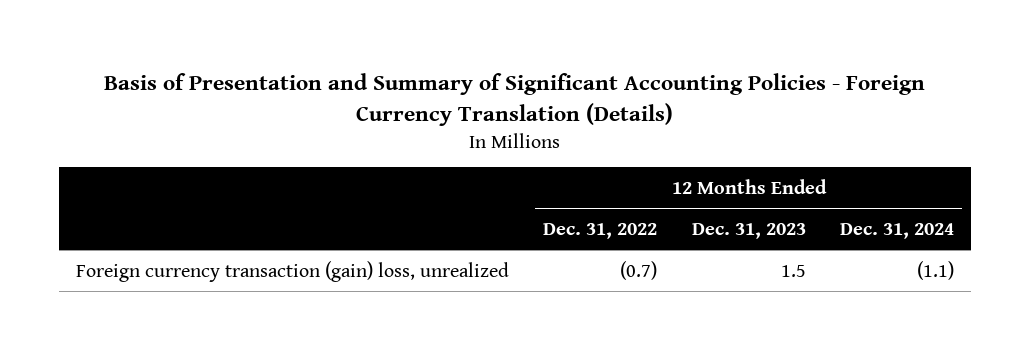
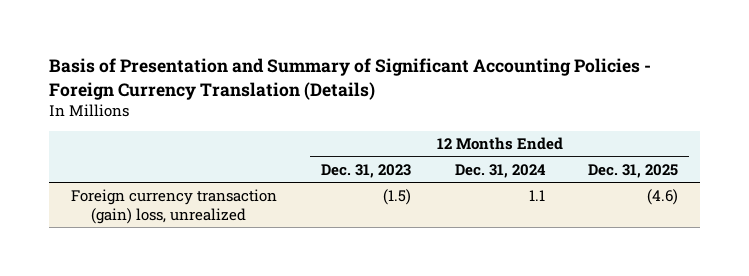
- | 12 Months Ended Dec. 31, 2022 | 12 Months Ended Dec. 31, 2023 | 12 Months Ended Dec. 31, 2024
+ | 12 Months Ended Dec. 31, 2023 | 12 Months Ended Dec. 31, 2024 | 12 Months Ended Dec. 31, 2025
- Foreign currency transaction (gain) loss, unrealized | (0.7) | 1.5 | (1.1)
+ Foreign currency transaction (gain) loss, unrealized | (1.5) | 1.1 | (4.6)

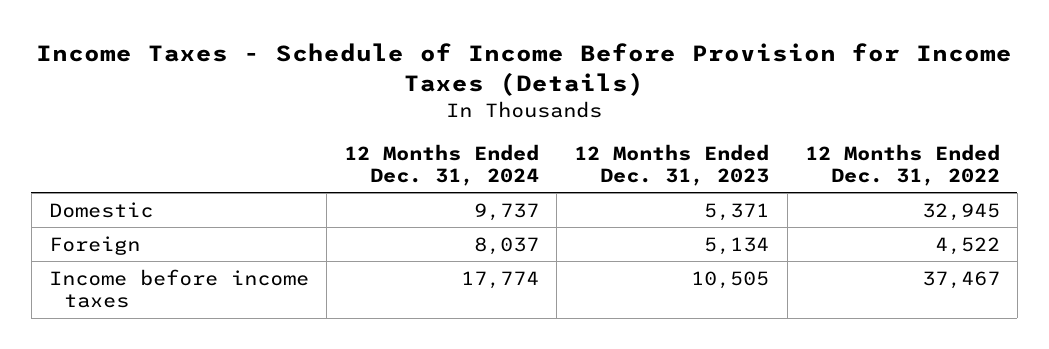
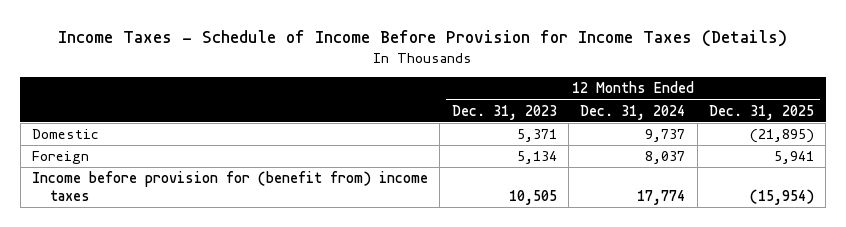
- | 12 Months Ended Dec. 31, 2024 | 12 Months Ended Dec. 31, 2023 | 12 Months Ended Dec. 31, 2022
+ | 12 Months Ended Dec. 31, 2023 | 12 Months Ended Dec. 31, 2024 | 12 Months Ended Dec. 31, 2025
- Income before income taxes | 17,774 | 10,505 | 37,467
+ Income before provision for (benefit from) income taxes | 10,505 | 17,774 | (15,954)

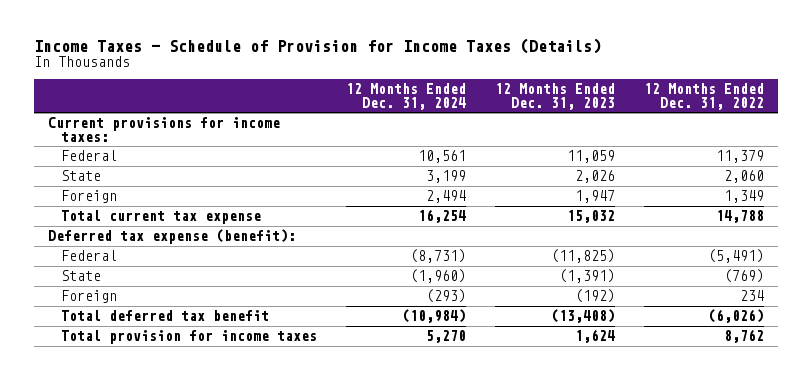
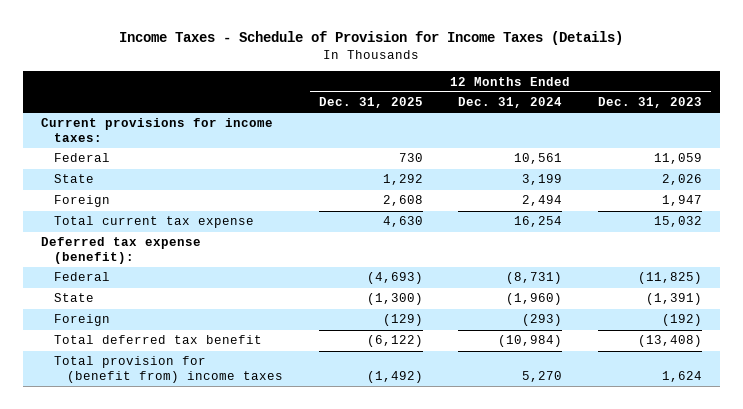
- | 12 Months Ended Dec. 31, 2024 | 12 Months Ended Dec. 31, 2023 | 12 Months Ended Dec. 31, 2022
+ | 12 Months Ended Dec. 31, 2025 | 12 Months Ended Dec. 31, 2024 | 12 Months Ended Dec. 31, 2023
- Total provision for income taxes | 5,270 | 1,624 | 8,762
+ Total provision for (benefit from) income taxes | (1,492) | 5,270 | 1,624

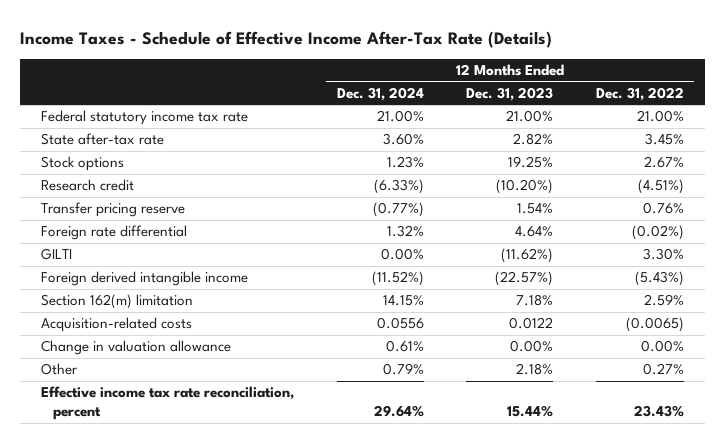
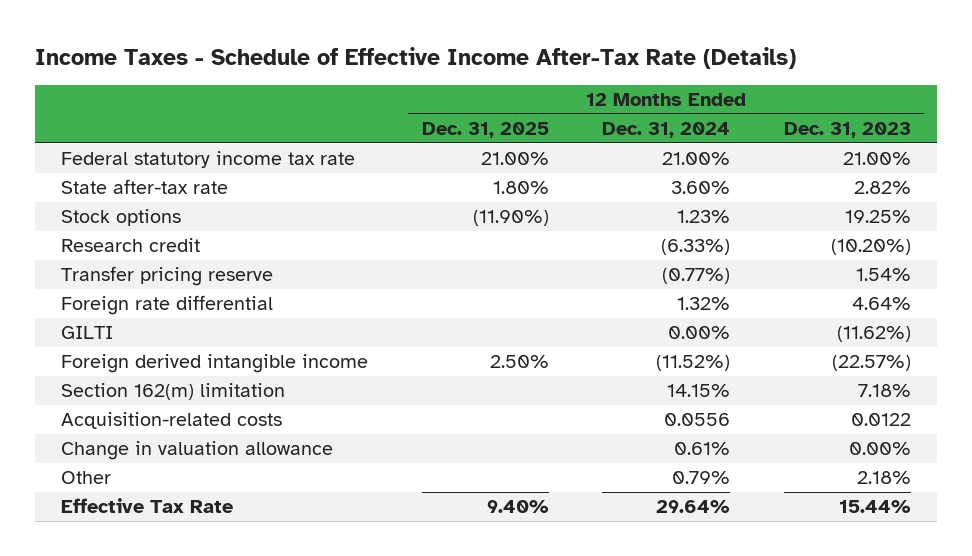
- | 12 Months Ended Dec. 31, 2024 | 12 Months Ended Dec. 31, 2023 | 12 Months Ended Dec. 31, 2022
+ | 12 Months Ended Dec. 31, 2025 | 12 Months Ended Dec. 31, 2024 | 12 Months Ended Dec. 31, 2023
- Effective income tax rate reconciliation, percent | 29.64% | 15.44% | 23.43%
+ Effective Tax Rate | 9.40% | 29.64% | 15.44%

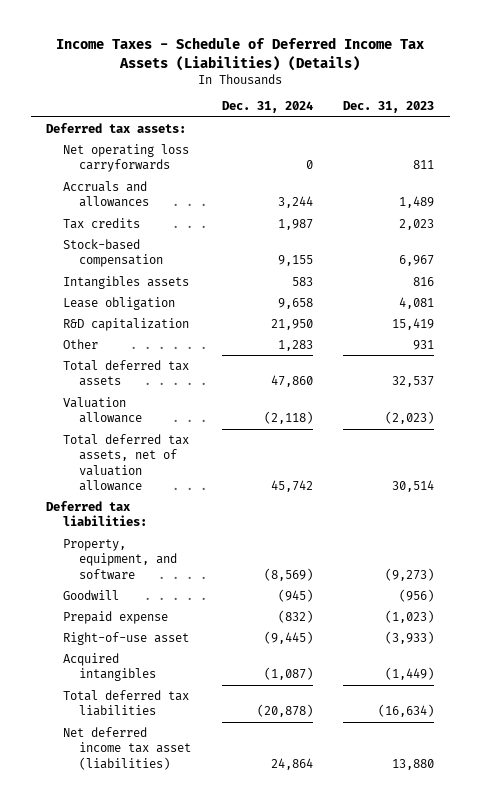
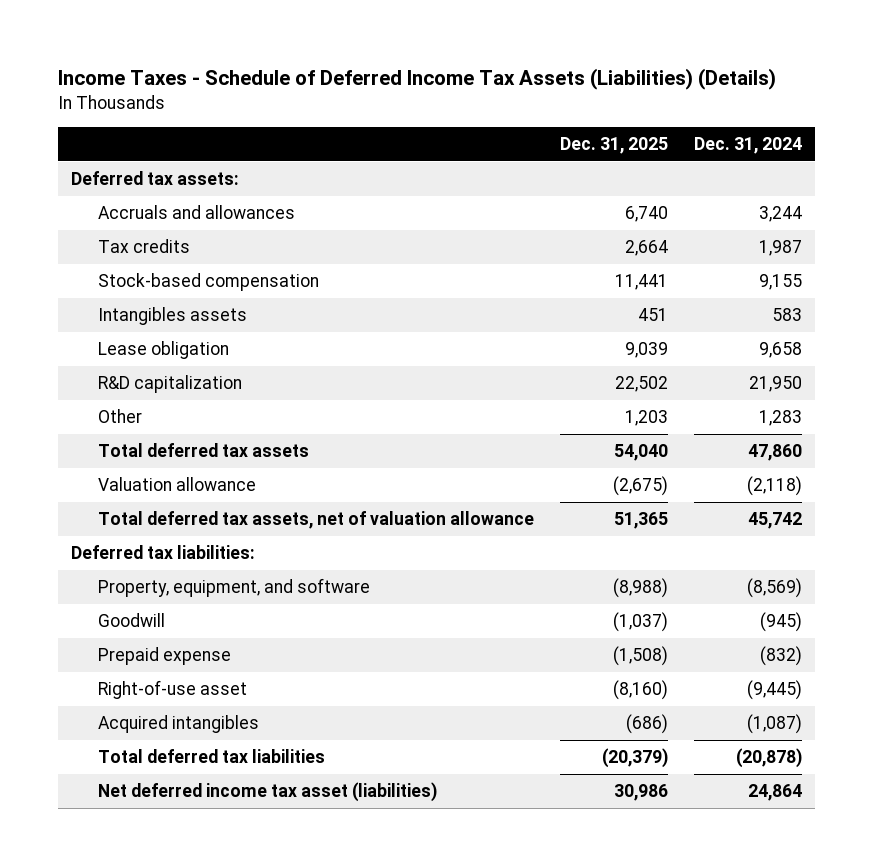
- | Dec. 31, 2024 | Dec. 31, 2023
+ | Dec. 31, 2025 | Dec. 31, 2024
- Net operating loss carryforwards | 0 | 811

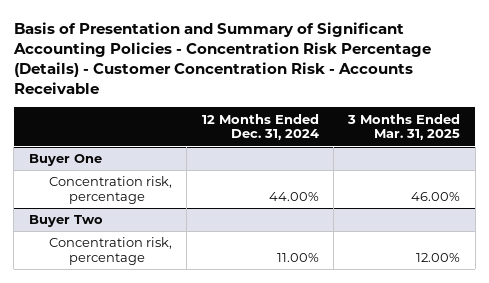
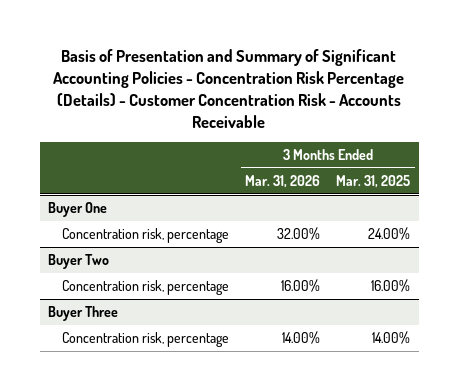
- | 12 Months Ended Dec. 31, 2024 | 3 Months Ended Mar. 31, 2025
+ | 3 Months Ended Mar. 31, 2026 | 3 Months Ended Mar. 31, 2025
@ Buyer One
- Concentration risk, percentage | 44.00% | 46.00%
+ Concentration risk, percentage | 32.00% | 24.00%
@ Buyer Two
- Concentration risk, percentage | 11.00% | 12.00%
+ Concentration risk, percentage | 16.00% | 16.00%
+ Buyer Three
+ Concentration risk, percentage | 14.00% | 14.00%

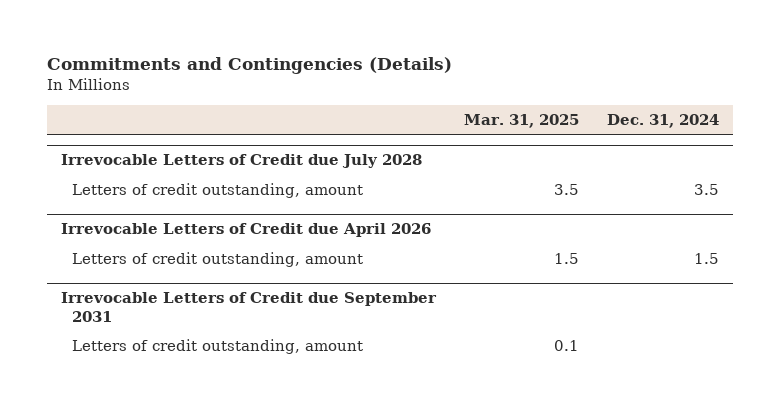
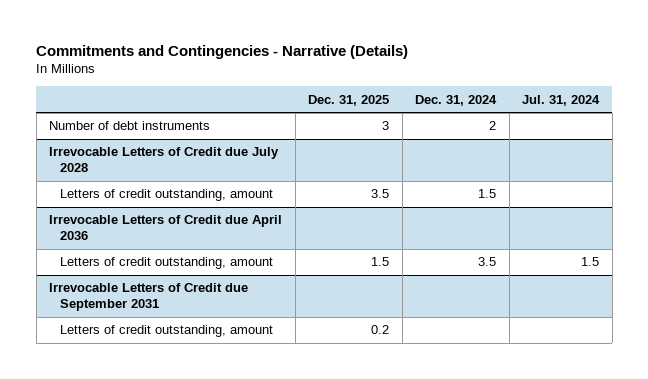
- Commitments and Contingencies (Details)
+ Commitments and Contingencies - Narrative (Details)
- | Mar. 31, 2025 | Dec. 31, 2024
+ | Dec. 31, 2025 | Dec. 31, 2024 | Jul. 31, 2024
+ Number of debt instruments | 3 | 2 |
@ Irrevocable Letters of Credit due July 2028
- Letters of credit outstanding, amount | 3.5 | 3.5
- Irrevocable Letters of Credit due April 2026
+ Irrevocable Letters of Credit due April 2036
+ Letters of credit outstanding, amount | 1.5 | 3.5 | 1.5

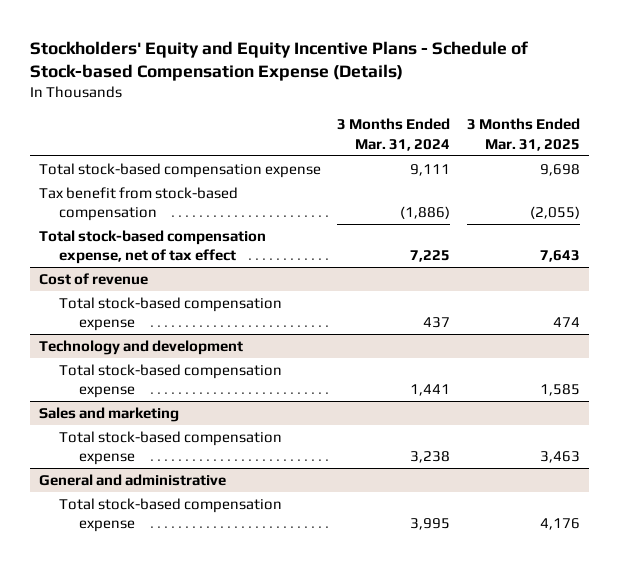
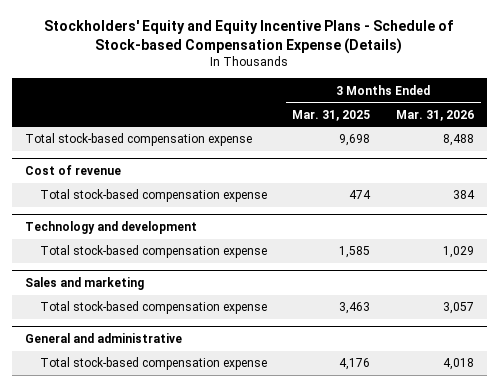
- | 3 Months Ended Mar. 31, 2024 | 3 Months Ended Mar. 31, 2025
+ | 3 Months Ended Mar. 31, 2025 | 3 Months Ended Mar. 31, 2026
- Tax benefit from stock-based compensation | (1,886) | (2,055)
- Total stock-based compensation expense, net of tax effect | 7,225 | 7,643

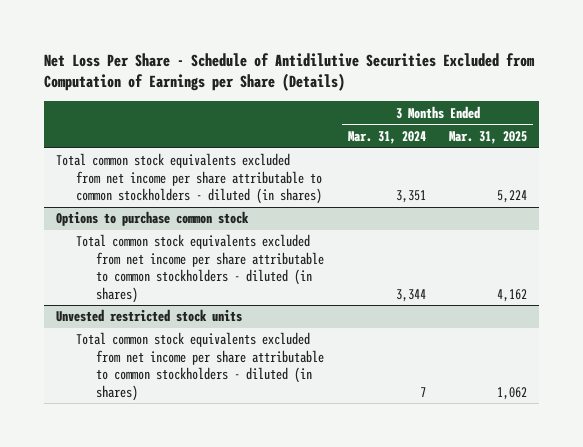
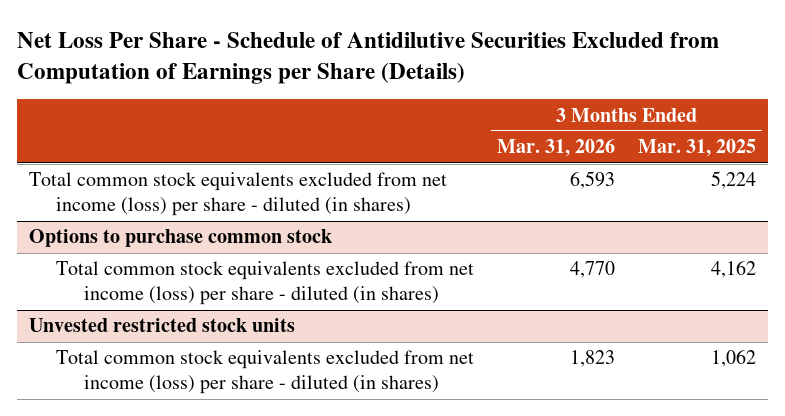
- | 3 Months Ended Mar. 31, 2024 | 3 Months Ended Mar. 31, 2025
+ | 3 Months Ended Mar. 31, 2026 | 3 Months Ended Mar. 31, 2025
- Total common stock equivalents excluded from net income per share attributable to common stockholders - diluted (in shares) | 3,351 | 5,224
+ Total common stock equivalents excluded from net income (loss) per share - diluted (in shares) | 6,593 | 5,224
@ Options to purchase common stock
- Total common stock equivalents excluded from net income per share attributable to common stockholders - diluted (in shares) | 3,344 | 4,162
+ Total common stock equivalents excluded from net income (loss) per share - diluted (in shares) | 4,770 | 4,162
@ Unvested restricted stock units
- Total common stock equivalents excluded from net income per share attributable to common stockholders - diluted (in shares) | 7 | 1,062
+ Total common stock equivalents excluded from net income (loss) per share - diluted (in shares) | 1,823 | 1,062

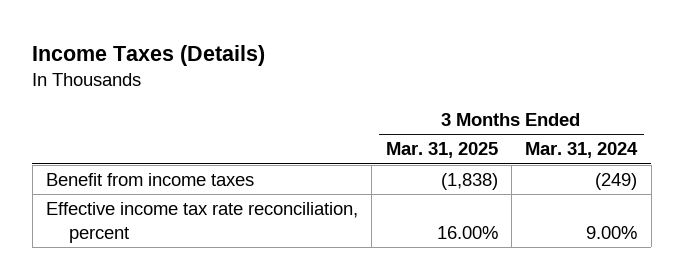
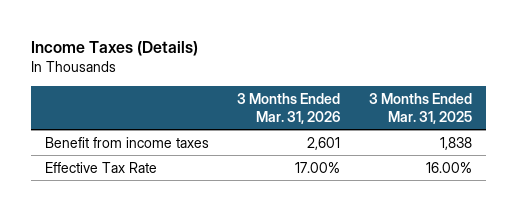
- | 3 Months Ended Mar. 31, 2025 | 3 Months Ended Mar. 31, 2024
+ | 3 Months Ended Mar. 31, 2026 | 3 Months Ended Mar. 31, 2025
- Benefit from income taxes | (1,838) | (249)
- Effective income tax rate reconciliation, percent | 16.00% | 9.00%
+ Benefit from income taxes | 2,601 | 1,838
+ Effective Tax Rate | 17.00% | 16.00%

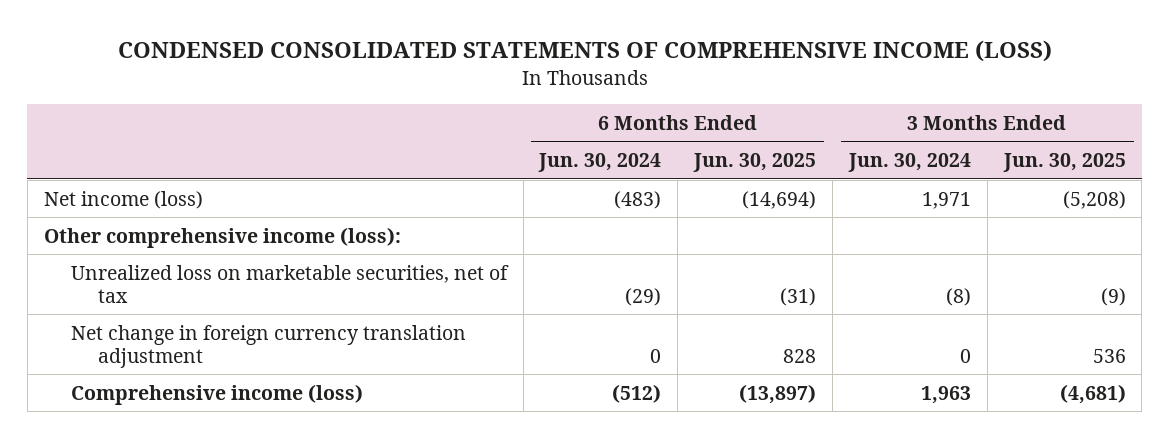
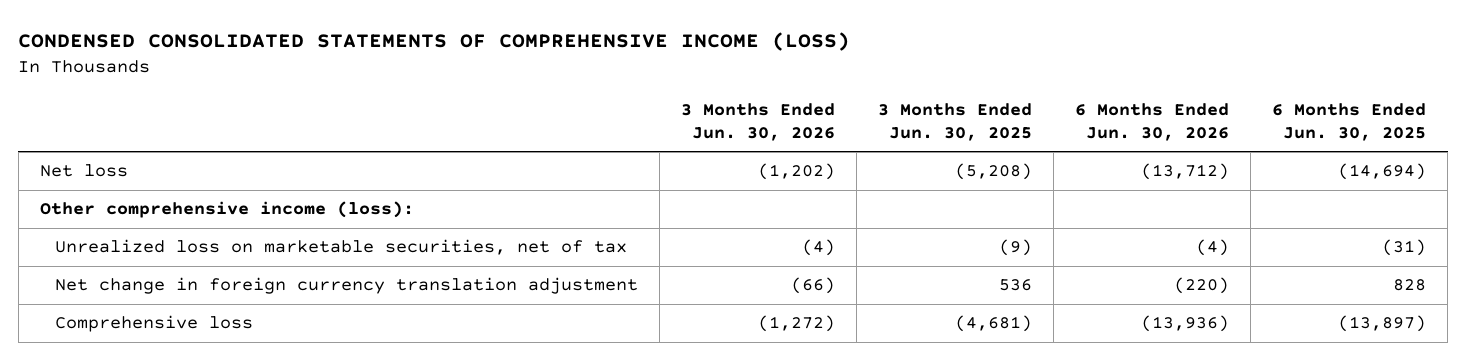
- | 6 Months Ended Jun. 30, 2024 | 6 Months Ended Jun. 30, 2025 | 3 Months Ended Jun. 30, 2024 | 3 Months Ended Jun. 30, 2025
+ | 3 Months Ended Jun. 30, 2026 | 3 Months Ended Jun. 30, 2025 | 6 Months Ended Jun. 30, 2026 | 6 Months Ended Jun. 30, 2025
- Net income (loss) | (483) | (14,694) | 1,971 | (5,208)
+ Net loss | (1,202) | (5,208) | (13,712) | (14,694)
- Comprehensive income (loss) | (512) | (13,897) | 1,963 | (4,681)
+ Comprehensive loss | (1,272) | (4,681) | (13,936) | (13,897)

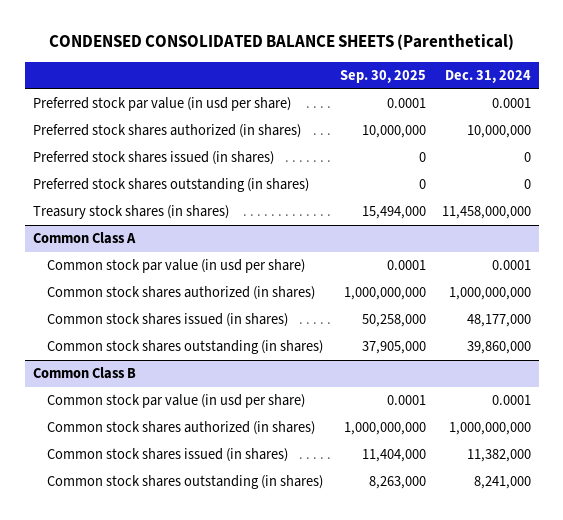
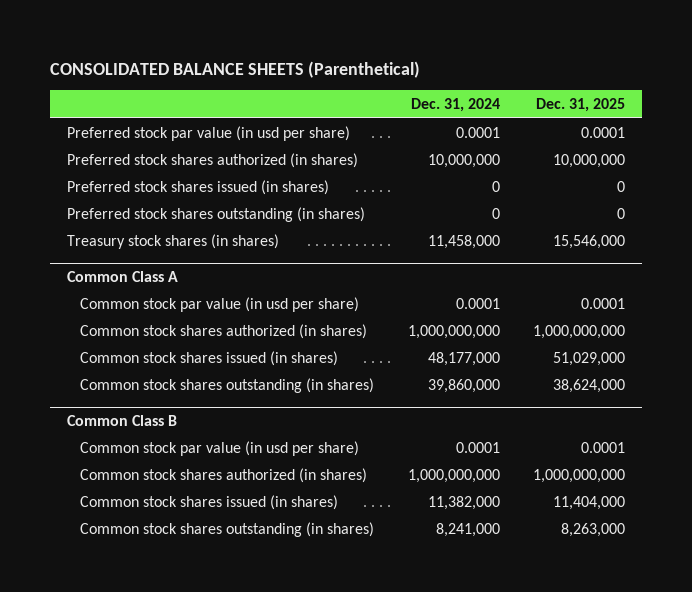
- CONDENSED CONSOLIDATED BALANCE SHEETS (Parenthetical)
+ CONSOLIDATED BALANCE SHEETS (Parenthetical)
- | Sep. 30, 2025 | Dec. 31, 2024
+ | Dec. 31, 2024 | Dec. 31, 2025
- Treasury stock shares (in shares) | 15,494,000 | 11,458,000,000
+ Treasury stock shares (in shares) | 11,458,000 | 15,546,000

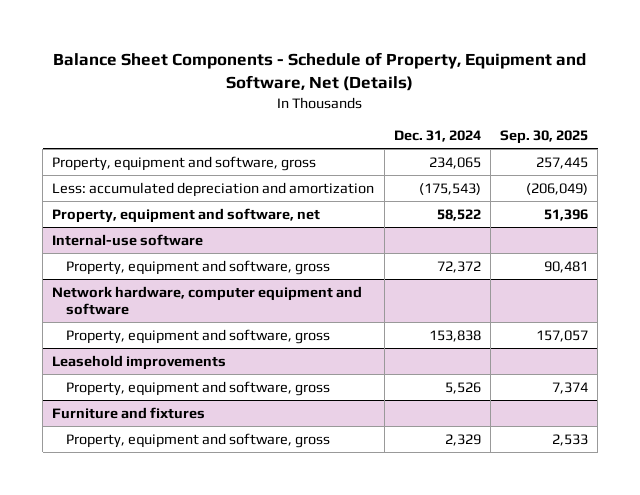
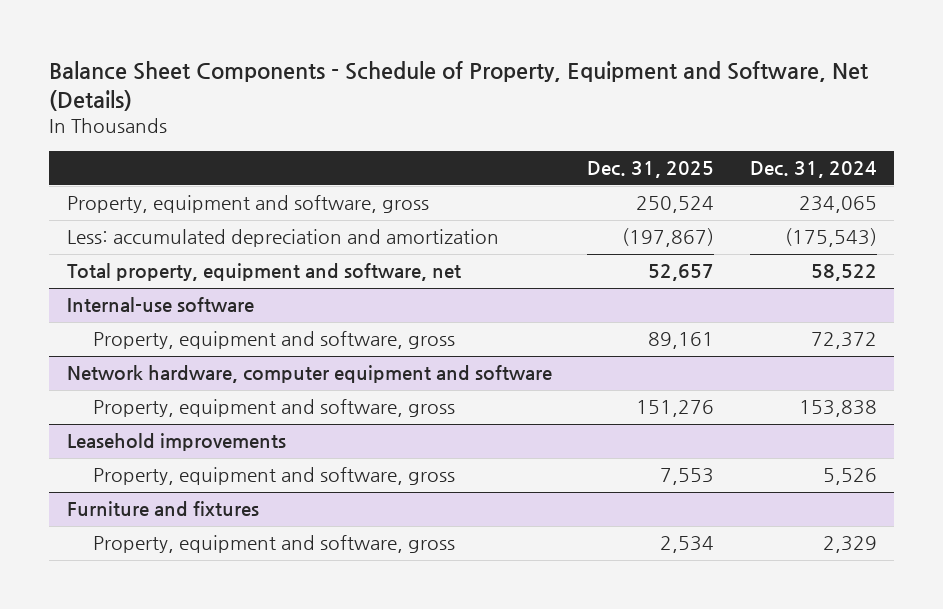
- | Dec. 31, 2024 | Sep. 30, 2025
+ | Dec. 31, 2025 | Dec. 31, 2024
- Property, equipment and software, net | 58,522 | 51,396
+ Total property, equipment and software, net | 52,657 | 58,522

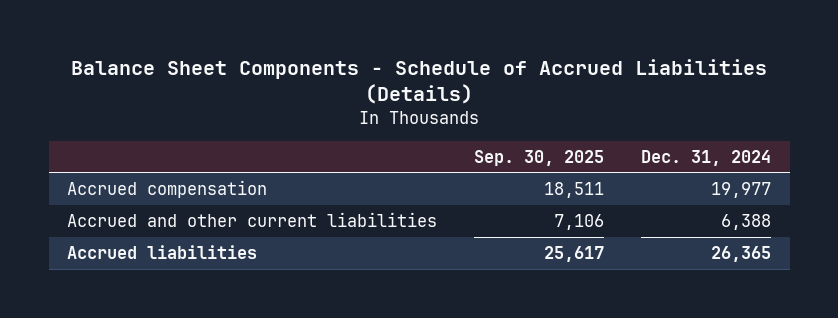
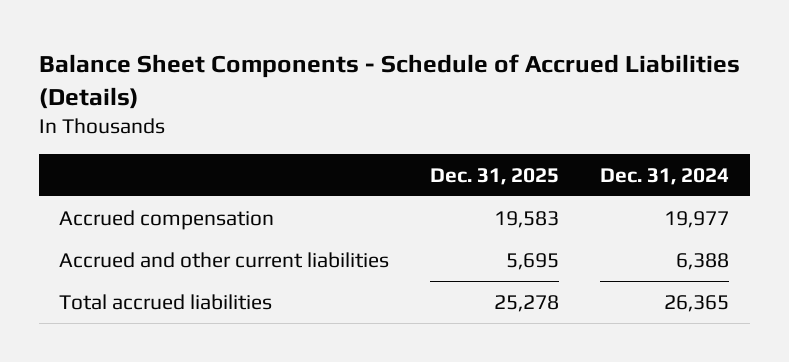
- | Sep. 30, 2025 | Dec. 31, 2024
+ | Dec. 31, 2025 | Dec. 31, 2024
- Accrued liabilities | 25,617 | 26,365
+ Total accrued liabilities | 25,278 | 26,365

